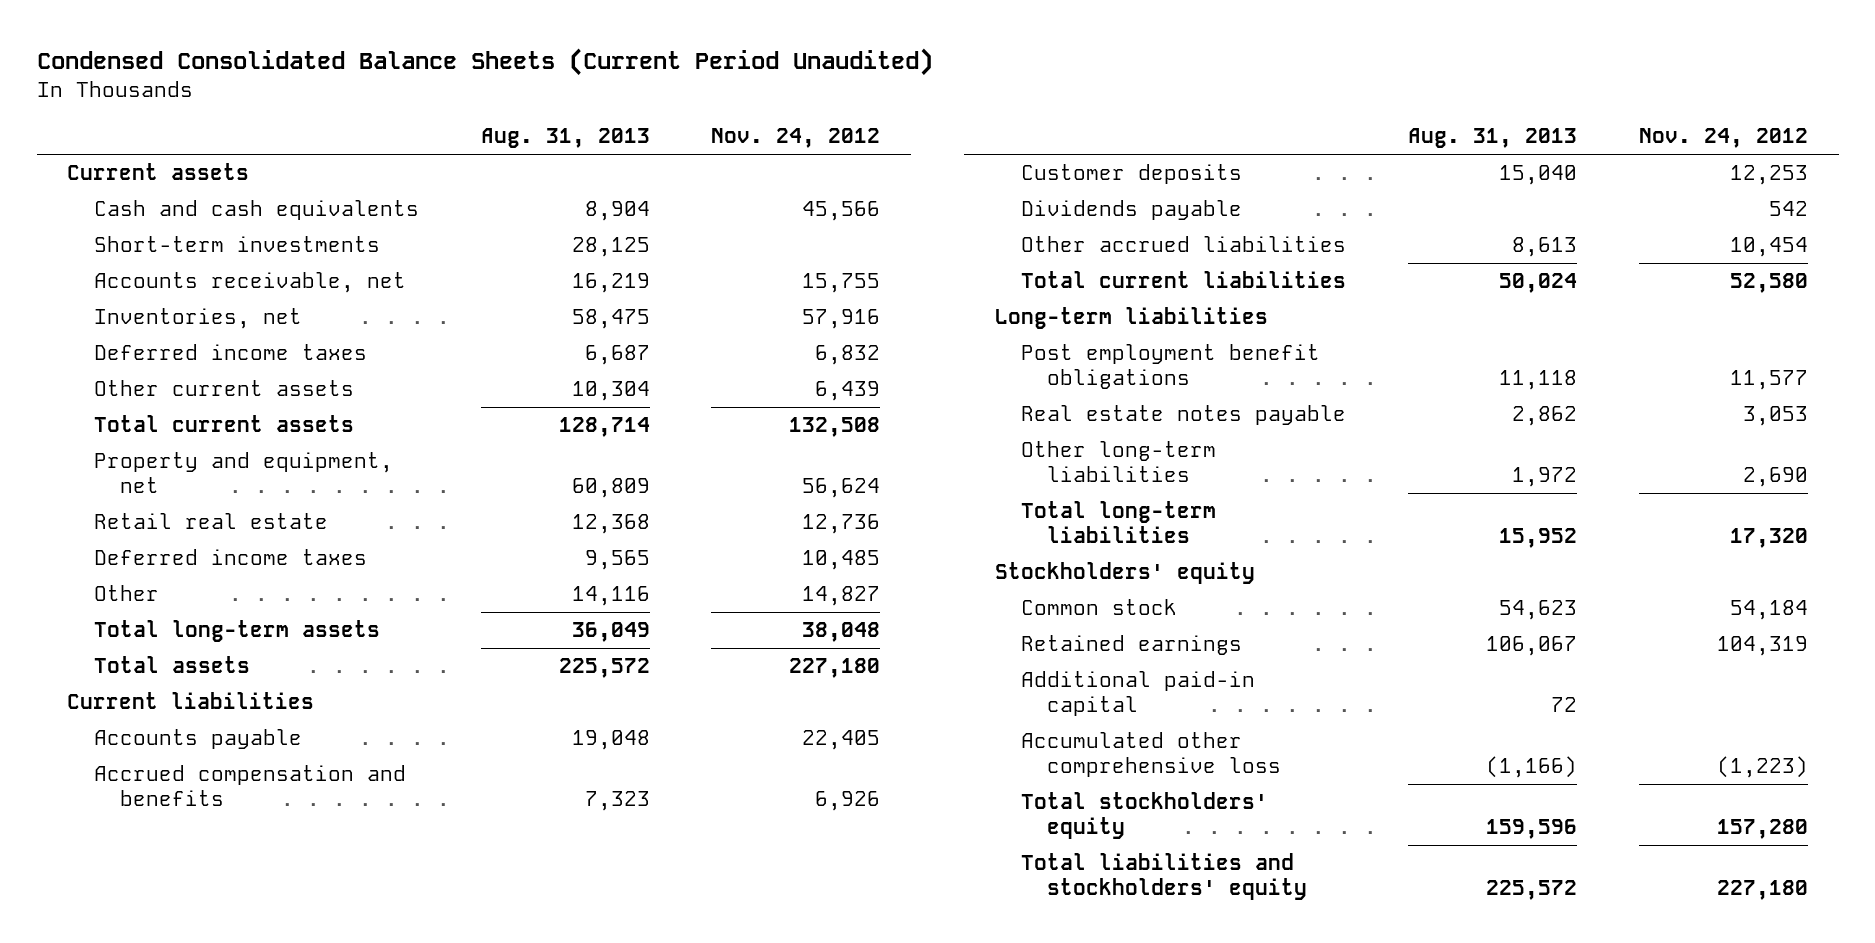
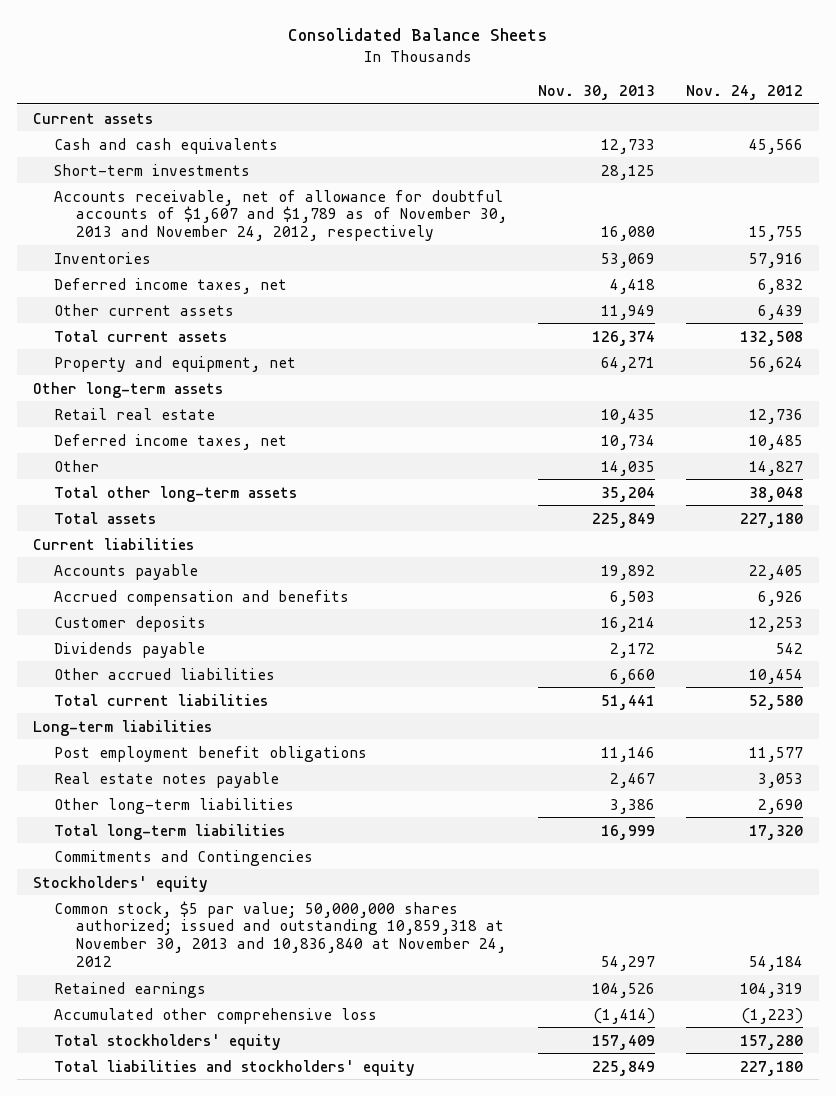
- Condensed Consolidated Balance Sheets (Current Period Unaudited)
+ Consolidated Balance Sheets
- | Aug. 31, 2013 | Nov. 24, 2012
+ | Nov. 30, 2013 | Nov. 24, 2012
- Accounts receivable, net | 16,219 | 15,755
- Inventories, net | 58,475 | 57,916
- Deferred income taxes | 6,687 | 6,832
+ Accounts receivable, net of allowance for doubtful accounts of $1,607 and $1,789 as of November 30, 2013 and November 24, 2012, respectively | 16,080 | 15,755
+ Inventories | 53,069 | 57,916
+ Deferred income taxes, net | 4,418 | 6,832
+ Other long-term assets
- Deferred income taxes | 9,565 | 10,485
+ Deferred income taxes, net | 10,734 | 10,485
- Total long-term assets | 36,049 | 38,048
+ Total other long-term assets | 35,204 | 38,048
+ Commitments and Contingencies
- Common stock | 54,623 | 54,184
+ Common stock, $5 par value; 50,000,000 shares authorized; issued and outstanding 10,859,318 at November 30, 2013 and 10,836,840 at November 24, 2012 | 54,297 | 54,184
- Additional paid-in capital | 72 |

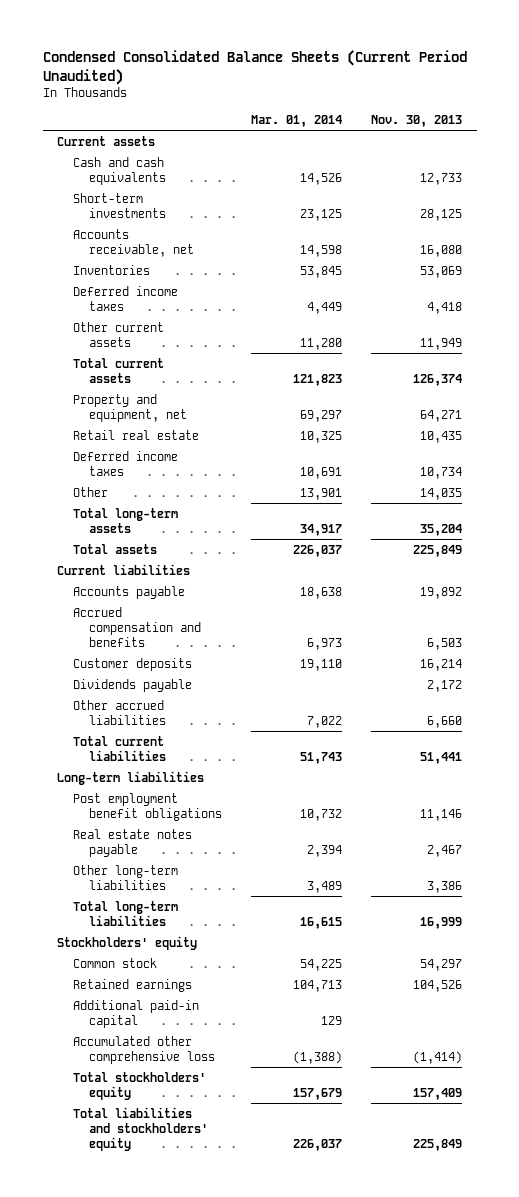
- Consolidated Balance Sheets
+ Condensed Consolidated Balance Sheets (Current Period Unaudited)
- | Nov. 30, 2013 | Nov. 24, 2012
+ | Mar. 01, 2014 | Nov. 30, 2013
- Accounts receivable, net of allowance for doubtful accounts of $1,607 and $1,789 as of November 30, 2013 and November 24, 2012, respectively | 16,080 | 15,755
+ Accounts receivable, net | 14,598 | 16,080
- Deferred income taxes, net | 4,418 | 6,832
+ Deferred income taxes | 4,449 | 4,418
- Other long-term assets
- Deferred income taxes, net | 10,734 | 10,485
+ Deferred income taxes | 10,691 | 10,734
- Total other long-term assets | 35,204 | 38,048
+ Total long-term assets | 34,917 | 35,204
- Commitments and Contingencies
- Common stock, $5 par value; 50,000,000 shares authorized; issued and outstanding 10,859,318 at November 30, 2013 and 10,836,840 at November 24, 2012 | 54,297 | 54,184
+ Common stock | 54,225 | 54,297
+ Additional paid-in capital | 129 |

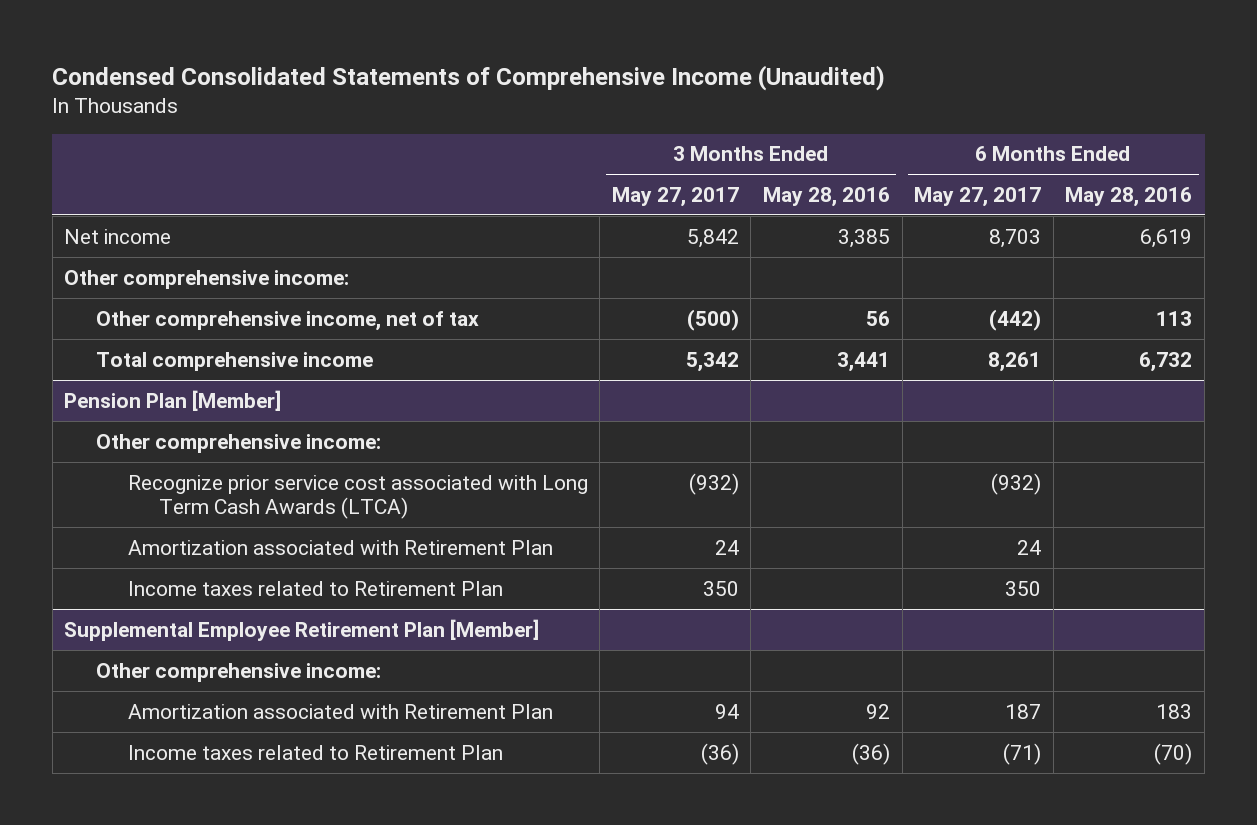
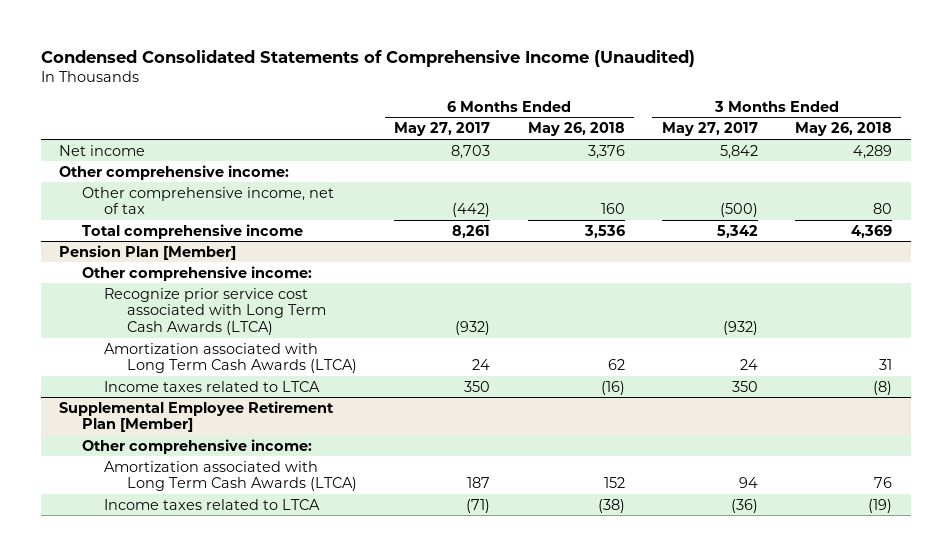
- | 3 Months Ended May 27, 2017 | 3 Months Ended May 28, 2016 | 6 Months Ended May 27, 2017 | 6 Months Ended May 28, 2016
+ | 6 Months Ended May 27, 2017 | 6 Months Ended May 26, 2018 | 3 Months Ended May 27, 2017 | 3 Months Ended May 26, 2018
@ Pension Plan [Member]
- Amortization associated with Retirement Plan | 24 | | 24 |
- Income taxes related to Retirement Plan | 350 | | 350 |
+ Amortization associated with Long Term Cash Awards (LTCA) | 24 | 62 | 24 | 31
+ Income taxes related to LTCA | 350 | (16) | 350 | (8)
@ Supplemental Employee Retirement Plan [Member]
- Amortization associated with Retirement Plan | 94 | 92 | 187 | 183
- Income taxes related to Retirement Plan | (36) | (36) | (71) | (70)
+ Amortization associated with Long Term Cash Awards (LTCA) | 187 | 152 | 94 | 76
+ Income taxes related to LTCA | (71) | (38) | (36) | (19)

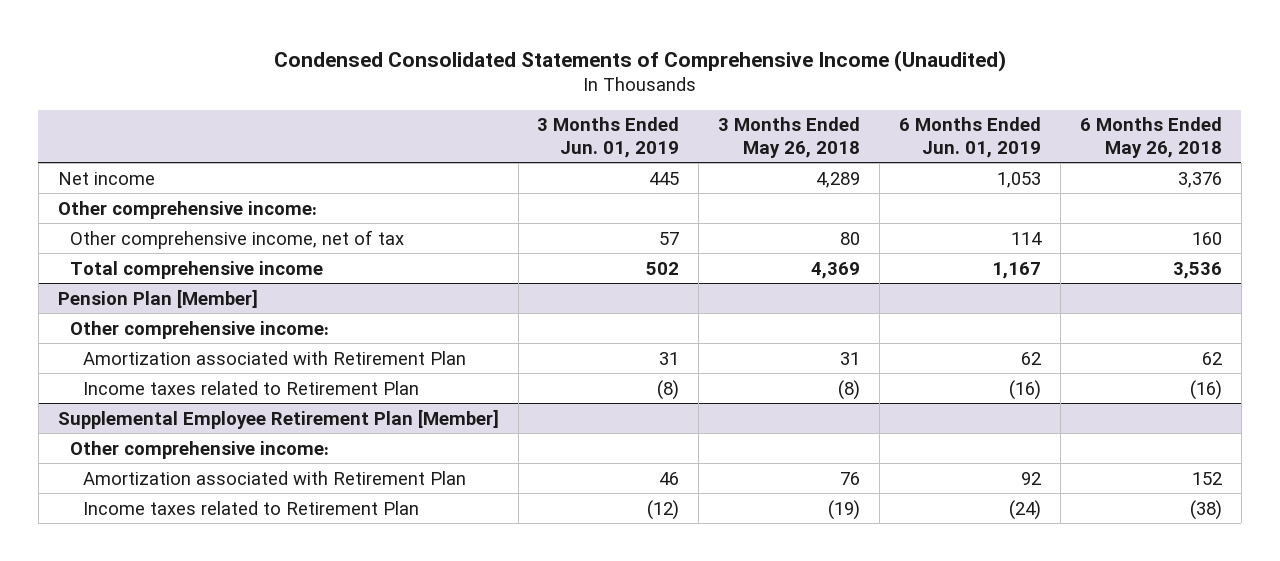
- | 6 Months Ended May 27, 2017 | 6 Months Ended May 26, 2018 | 3 Months Ended May 27, 2017 | 3 Months Ended May 26, 2018
+ | 3 Months Ended Jun. 01, 2019 | 3 Months Ended May 26, 2018 | 6 Months Ended Jun. 01, 2019 | 6 Months Ended May 26, 2018
@ Pension Plan [Member]
- Recognize prior service cost associated with Long Term Cash Awards (LTCA) | (932) | | (932) |
- Amortization associated with Long Term Cash Awards (LTCA) | 24 | 62 | 24 | 31
- Income taxes related to LTCA | 350 | (16) | 350 | (8)
+ Amortization associated with Retirement Plan | 31 | 31 | 62 | 62
+ Income taxes related to Retirement Plan | (8) | (8) | (16) | (16)
@ Supplemental Employee Retirement Plan [Member]
- Amortization associated with Long Term Cash Awards (LTCA) | 187 | 152 | 94 | 76
- Income taxes related to LTCA | (71) | (38) | (36) | (19)
+ Amortization associated with Retirement Plan | 46 | 76 | 92 | 152
+ Income taxes related to Retirement Plan | (12) | (19) | (24) | (38)

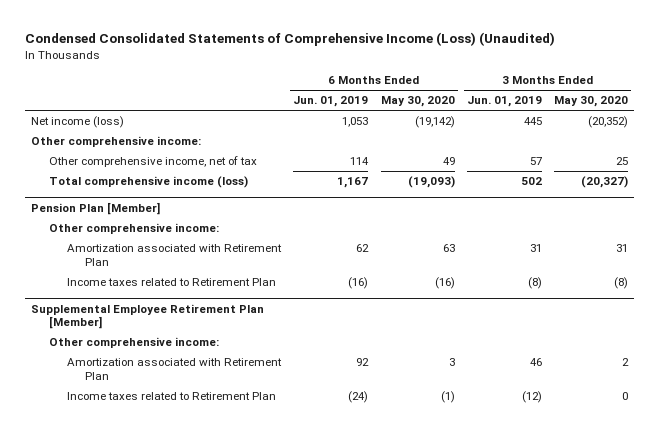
- Condensed Consolidated Statements of Comprehensive Income (Unaudited)
+ Condensed Consolidated Statements of Comprehensive Income (Loss) (Unaudited)
- | 3 Months Ended Jun. 01, 2019 | 3 Months Ended May 26, 2018 | 6 Months Ended Jun. 01, 2019 | 6 Months Ended May 26, 2018
+ | 6 Months Ended Jun. 01, 2019 | 6 Months Ended May 30, 2020 | 3 Months Ended Jun. 01, 2019 | 3 Months Ended May 30, 2020
- Net income | 445 | 4,289 | 1,053 | 3,376
+ Net income (loss) | 1,053 | (19,142) | 445 | (20,352)
- Total comprehensive income | 502 | 4,369 | 1,167 | 3,536
+ Total comprehensive income (loss) | 1,167 | (19,093) | 502 | (20,327)

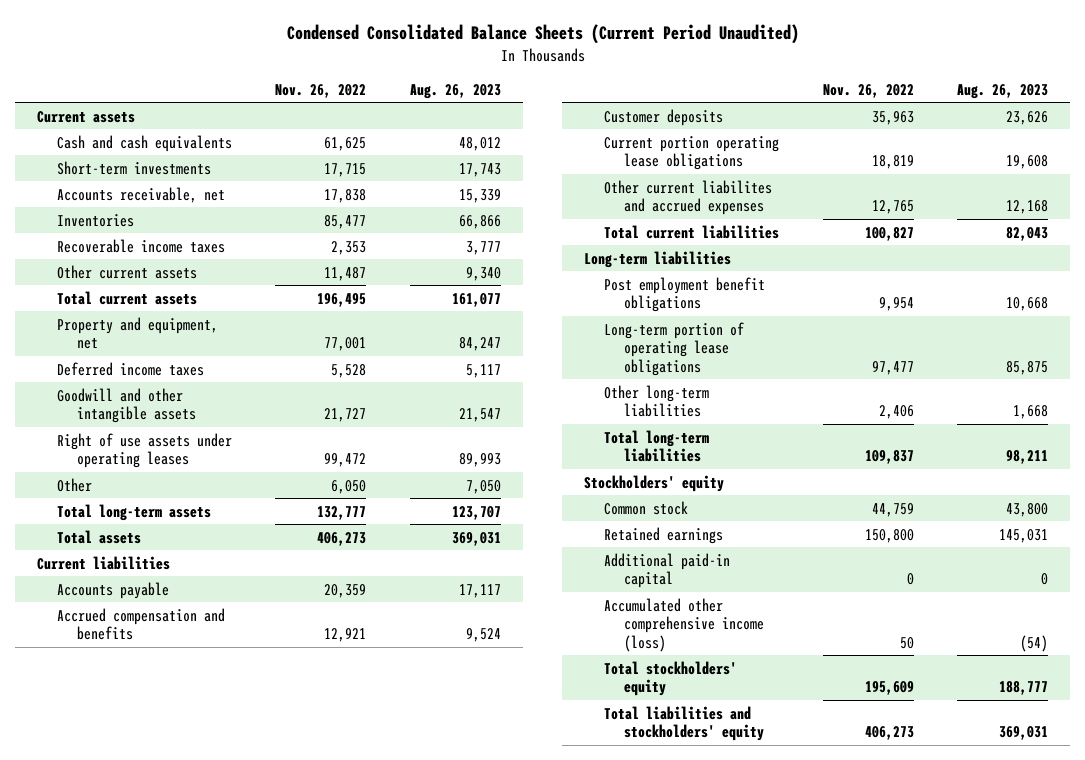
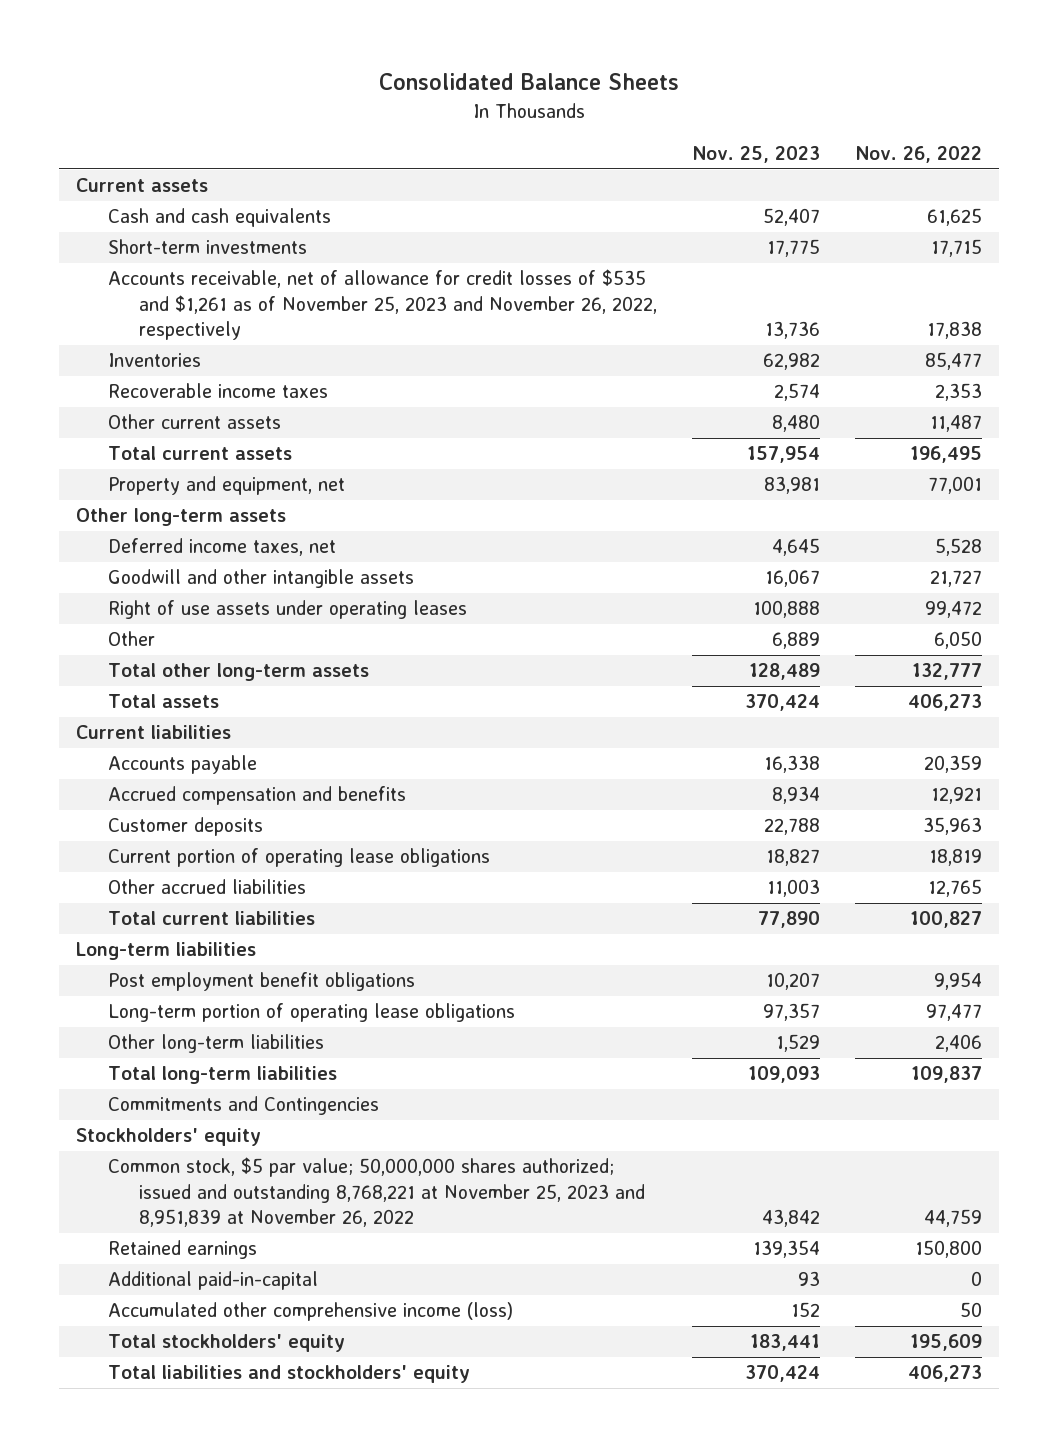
- Condensed Consolidated Balance Sheets (Current Period Unaudited)
+ Consolidated Balance Sheets
- | Nov. 26, 2022 | Aug. 26, 2023
+ | Nov. 25, 2023 | Nov. 26, 2022
- Accounts receivable, net | 17,838 | 15,339
+ Accounts receivable, net of allowance for credit losses of $535 and $1,261 as of November 25, 2023 and November 26, 2022, respectively | 13,736 | 17,838
- Deferred income taxes | 5,528 | 5,117
+ Other long-term assets
+ Deferred income taxes, net | 4,645 | 5,528
- Total long-term assets | 132,777 | 123,707
+ Total other long-term assets | 128,489 | 132,777
- Current portion operating lease obligations | 18,819 | 19,608
- Other current liabilites and accrued expenses | 12,765 | 12,168
+ Current portion of operating lease obligations | 18,827 | 18,819
+ Other accrued liabilities | 11,003 | 12,765
+ Commitments and Contingencies
- Common stock | 44,759 | 43,800
+ Common stock, $5 par value; 50,000,000 shares authorized; issued and outstanding 8,768,221 at November 25, 2023 and 8,951,839 at November 26, 2022 | 43,842 | 44,759
- Additional paid-in capital | 0 | 0
+ Additional paid-in-capital | 93 | 0

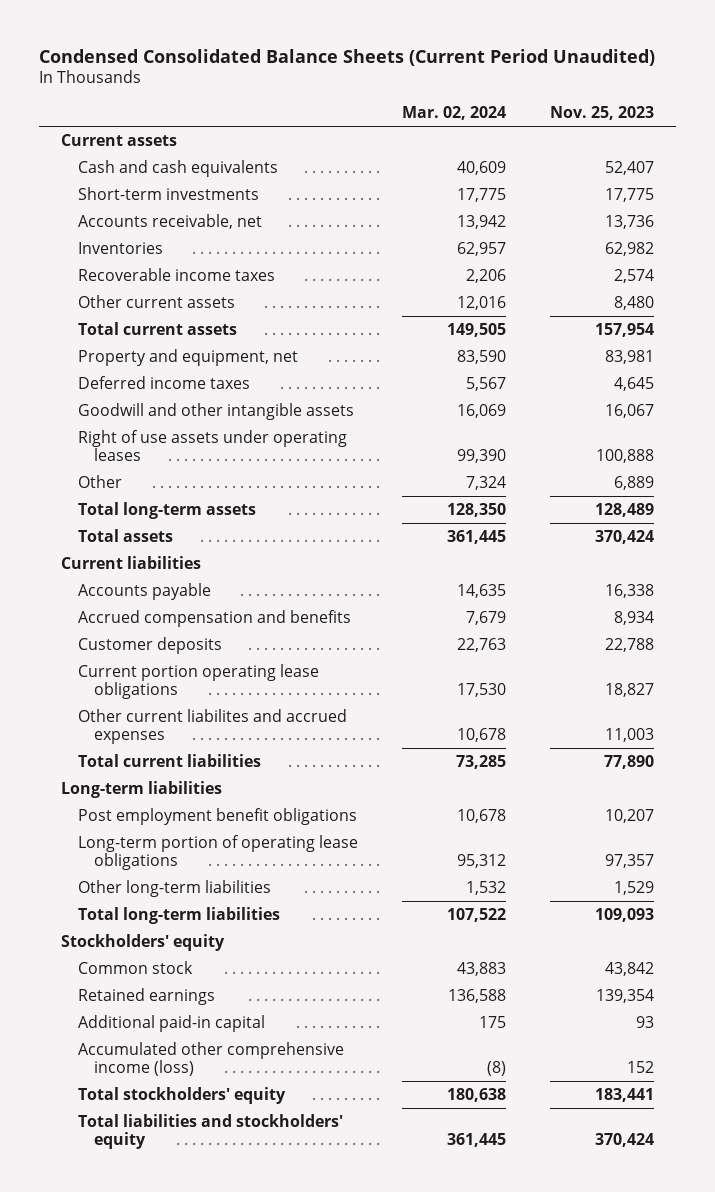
- Consolidated Balance Sheets
+ Condensed Consolidated Balance Sheets (Current Period Unaudited)
- | Nov. 25, 2023 | Nov. 26, 2022
+ | Mar. 02, 2024 | Nov. 25, 2023
- Accounts receivable, net of allowance for credit losses of $535 and $1,261 as of November 25, 2023 and November 26, 2022, respectively | 13,736 | 17,838
+ Accounts receivable, net | 13,942 | 13,736
- Other long-term assets
- Deferred income taxes, net | 4,645 | 5,528
+ Deferred income taxes | 5,567 | 4,645
- Total other long-term assets | 128,489 | 132,777
+ Total long-term assets | 128,350 | 128,489
- Current portion of operating lease obligations | 18,827 | 18,819
- Other accrued liabilities | 11,003 | 12,765
+ Current portion operating lease obligations | 17,530 | 18,827
+ Other current liabilites and accrued expenses | 10,678 | 11,003
- Commitments and Contingencies
- Common stock, $5 par value; 50,000,000 shares authorized; issued and outstanding 8,768,221 at November 25, 2023 and 8,951,839 at November 26, 2022 | 43,842 | 44,759
+ Common stock | 43,883 | 43,842
- Additional paid-in-capital | 93 | 0
+ Additional paid-in capital | 175 | 93

